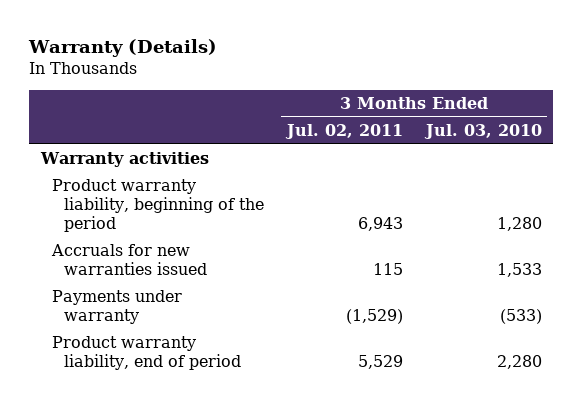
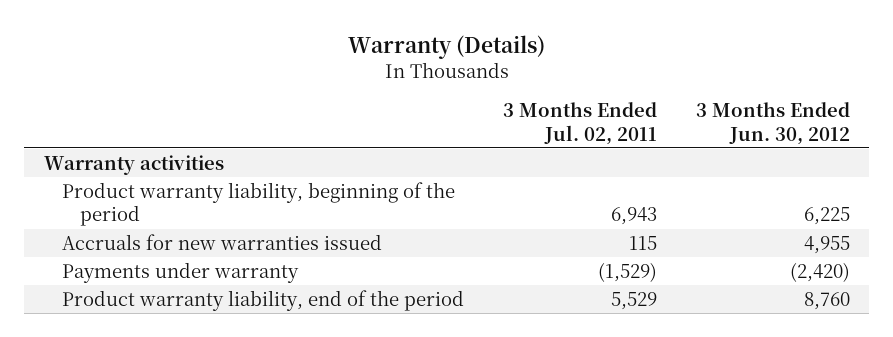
- | 3 Months Ended Jul. 02, 2011 | 3 Months Ended Jul. 03, 2010
+ | 3 Months Ended Jul. 02, 2011 | 3 Months Ended Jun. 30, 2012
- Product warranty liability, end of period | 5,529 | 2,280
+ Product warranty liability, end of the period | 5,529 | 8,760

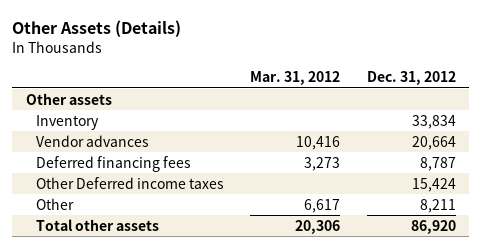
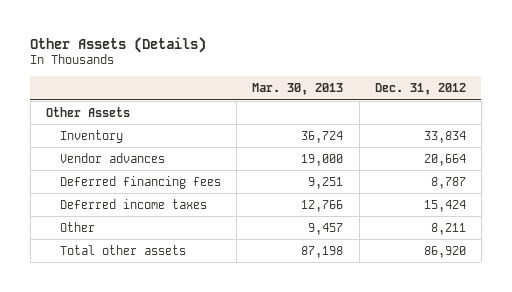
- | Mar. 31, 2012 | Dec. 31, 2012
+ | Mar. 30, 2013 | Dec. 31, 2012
- Other assets
+ Other Assets
- Other Deferred income taxes | | 15,424
+ Deferred income taxes | 12,766 | 15,424

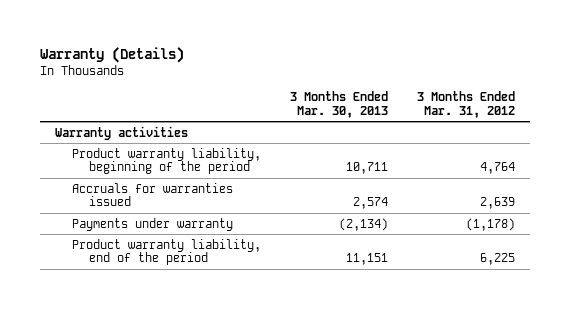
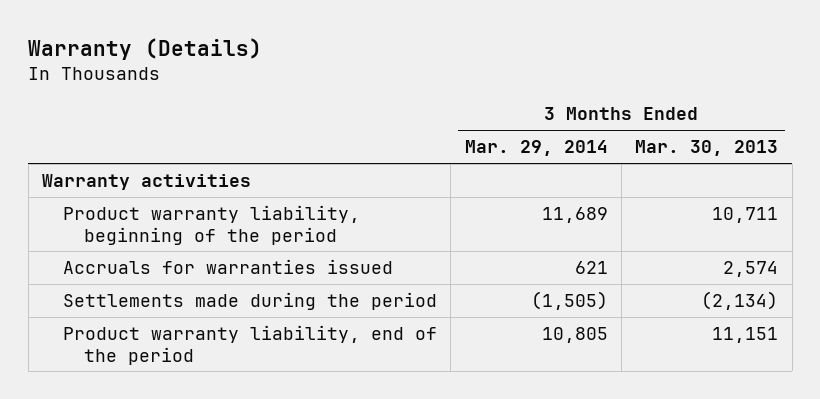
- | 3 Months Ended Mar. 30, 2013 | 3 Months Ended Mar. 31, 2012
+ | 3 Months Ended Mar. 29, 2014 | 3 Months Ended Mar. 30, 2013
- Payments under warranty | (2,134) | (1,178)
+ Settlements made during the period | (1,505) | (2,134)

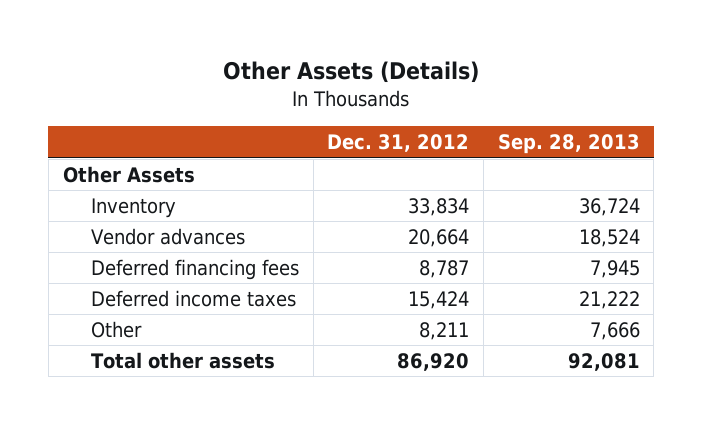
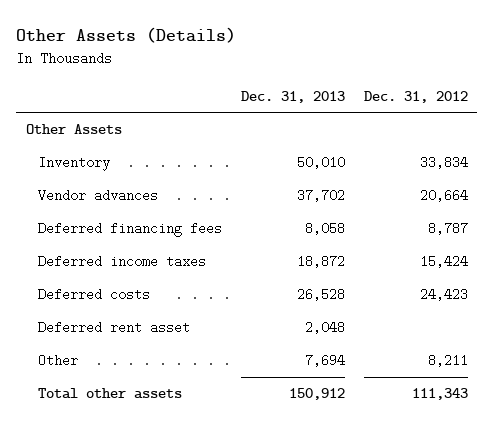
- | Dec. 31, 2012 | Sep. 28, 2013
+ | Dec. 31, 2013 | Dec. 31, 2012
+ Deferred costs | 26,528 | 24,423
+ Deferred rent asset | 2,048 |
- Total other assets | 86,920 | 92,081
+ Total other assets | 150,912 | 111,343

